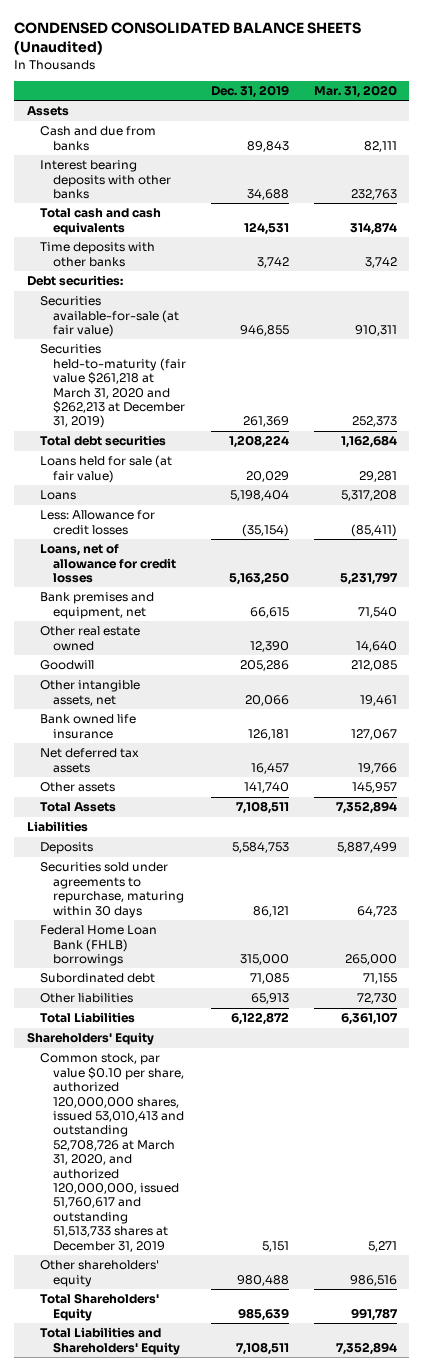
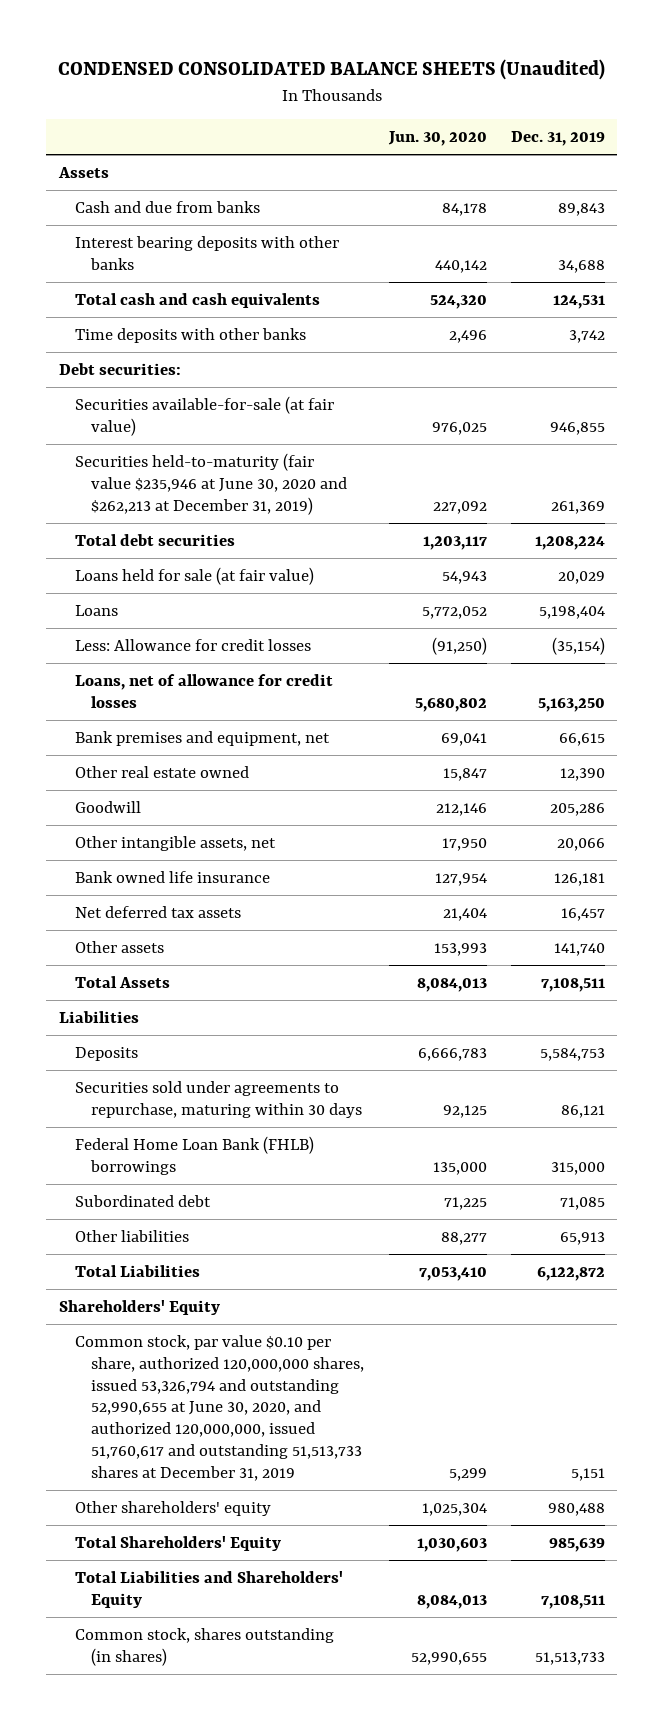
- | Dec. 31, 2019 | Mar. 31, 2020
+ | Jun. 30, 2020 | Dec. 31, 2019
- Securities held-to-maturity (fair value $261,218 at March 31, 2020 and $262,213 at December 31, 2019) | 261,369 | 252,373
+ Securities held-to-maturity (fair value $235,946 at June 30, 2020 and $262,213 at December 31, 2019) | 227,092 | 261,369
- Common stock, par value $0.10 per share, authorized 120,000,000 shares, issued 53,010,413 and outstanding 52,708,726 at March 31, 2020, and authorized 120,000,000, issued 51,760,617 and outstanding 51,513,733 shares at December 31, 2019 | 5,151 | 5,271
+ Common stock, par value $0.10 per share, authorized 120,000,000 shares, issued 53,326,794 and outstanding 52,990,655 at June 30, 2020, and authorized 120,000,000, issued 51,760,617 and outstanding 51,513,733 shares at December 31, 2019 | 5,299 | 5,151
+ Common stock, shares outstanding (in shares) | 52,990,655 | 51,513,733

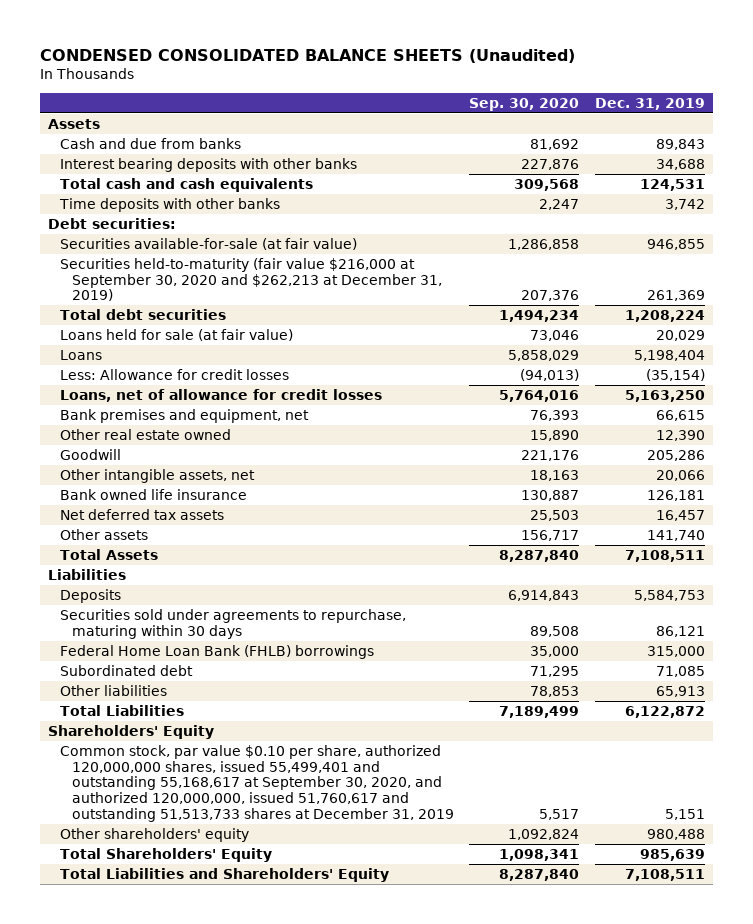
- | Jun. 30, 2020 | Dec. 31, 2019
+ | Sep. 30, 2020 | Dec. 31, 2019
- Securities held-to-maturity (fair value $235,946 at June 30, 2020 and $262,213 at December 31, 2019) | 227,092 | 261,369
+ Securities held-to-maturity (fair value $216,000 at September 30, 2020 and $262,213 at December 31, 2019) | 207,376 | 261,369
- Common stock, par value $0.10 per share, authorized 120,000,000 shares, issued 53,326,794 and outstanding 52,990,655 at June 30, 2020, and authorized 120,000,000, issued 51,760,617 and outstanding 51,513,733 shares at December 31, 2019 | 5,299 | 5,151
+ Common stock, par value $0.10 per share, authorized 120,000,000 shares, issued 55,499,401 and outstanding 55,168,617 at September 30, 2020, and authorized 120,000,000, issued 51,760,617 and outstanding 51,513,733 shares at December 31, 2019 | 5,517 | 5,151
- Common stock, shares outstanding (in shares) | 52,990,655 | 51,513,733

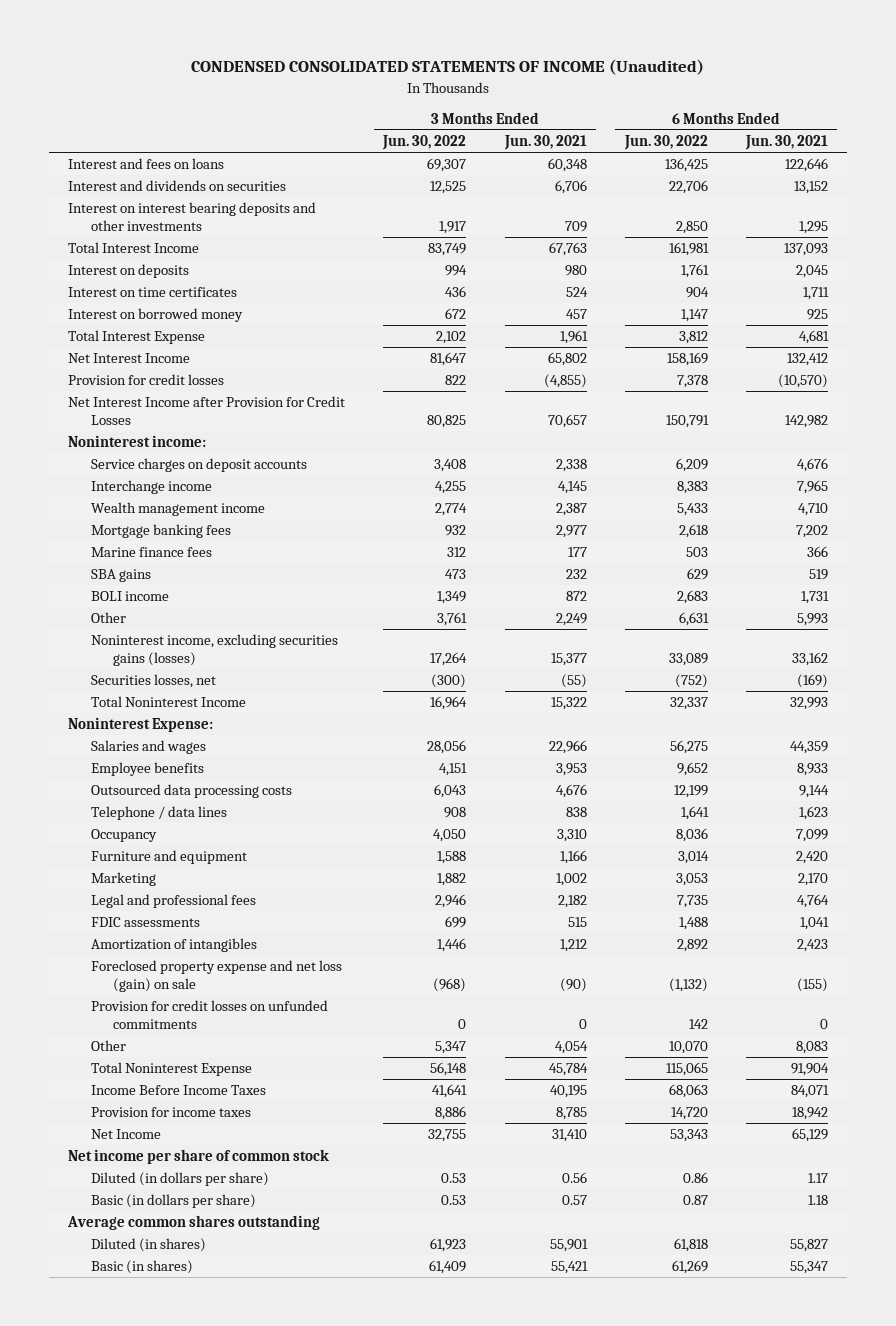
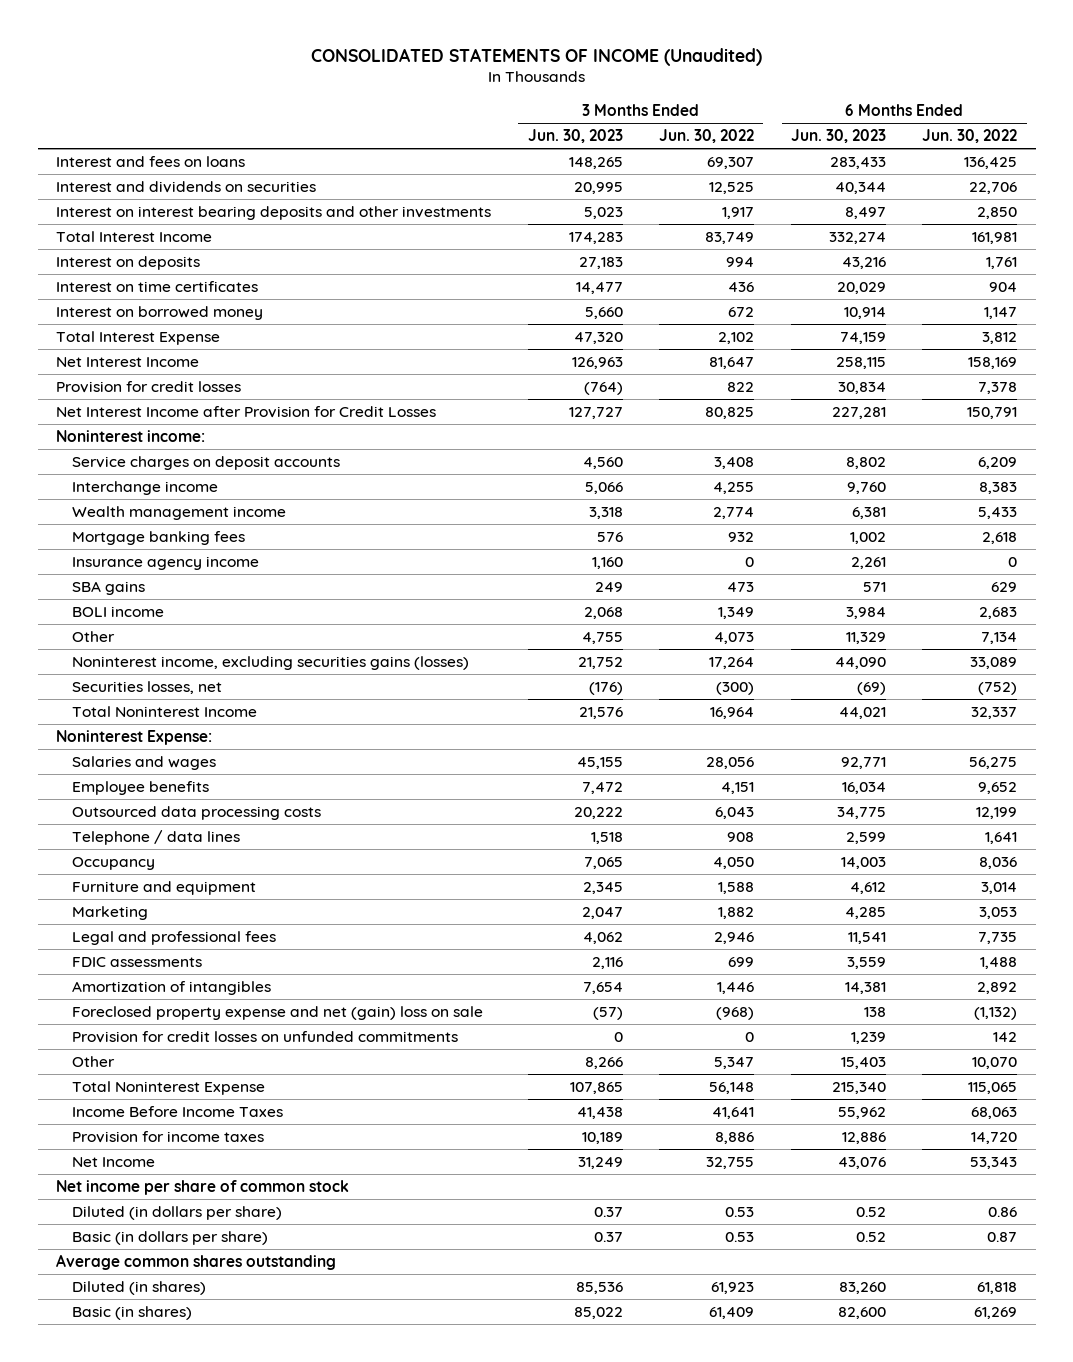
- CONDENSED CONSOLIDATED STATEMENTS OF INCOME (Unaudited)
+ CONSOLIDATED STATEMENTS OF INCOME (Unaudited)
- | 3 Months Ended Jun. 30, 2022 | 3 Months Ended Jun. 30, 2021 | 6 Months Ended Jun. 30, 2022 | 6 Months Ended Jun. 30, 2021
+ | 3 Months Ended Jun. 30, 2023 | 3 Months Ended Jun. 30, 2022 | 6 Months Ended Jun. 30, 2023 | 6 Months Ended Jun. 30, 2022
- Marine finance fees | 312 | 177 | 503 | 366
+ Insurance agency income | 1,160 | 0 | 2,261 | 0
- Other | 3,761 | 2,249 | 6,631 | 5,993
+ Other | 4,755 | 4,073 | 11,329 | 7,134
- Foreclosed property expense and net loss (gain) on sale | (968) | (90) | (1,132) | (155)
+ Foreclosed property expense and net (gain) loss on sale | (57) | (968) | 138 | (1,132)

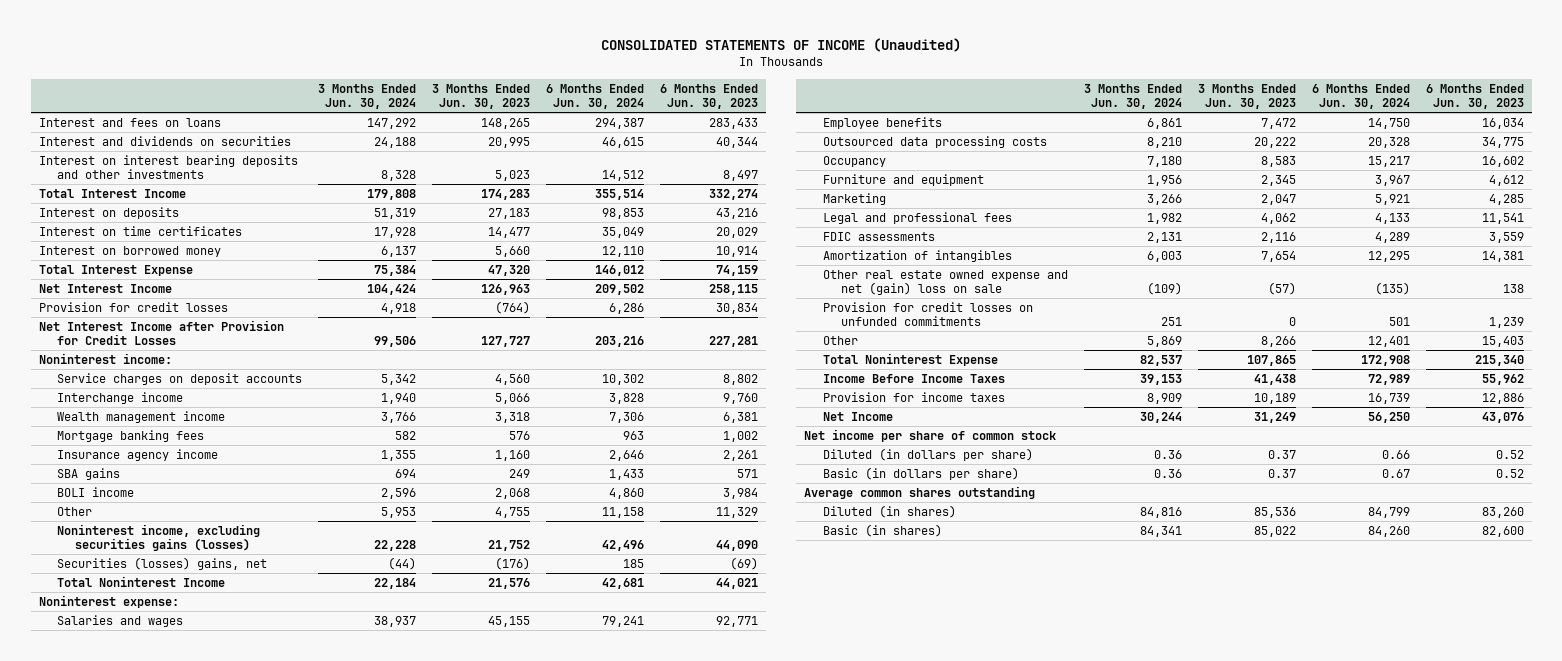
- | 3 Months Ended Jun. 30, 2023 | 3 Months Ended Jun. 30, 2022 | 6 Months Ended Jun. 30, 2023 | 6 Months Ended Jun. 30, 2022
+ | 3 Months Ended Jun. 30, 2024 | 3 Months Ended Jun. 30, 2023 | 6 Months Ended Jun. 30, 2024 | 6 Months Ended Jun. 30, 2023
- Securities losses, net | (176) | (300) | (69) | (752)
+ Securities (losses) gains, net | (44) | (176) | 185 | (69)
- Noninterest Expense:
+ Noninterest expense:
- Telephone / data lines | 1,518 | 908 | 2,599 | 1,641
- Occupancy | 7,065 | 4,050 | 14,003 | 8,036
+ Occupancy | 7,180 | 8,583 | 15,217 | 16,602
- Foreclosed property expense and net (gain) loss on sale | (57) | (968) | 138 | (1,132)
+ Other real estate owned expense and net (gain) loss on sale | (109) | (57) | (135) | 138

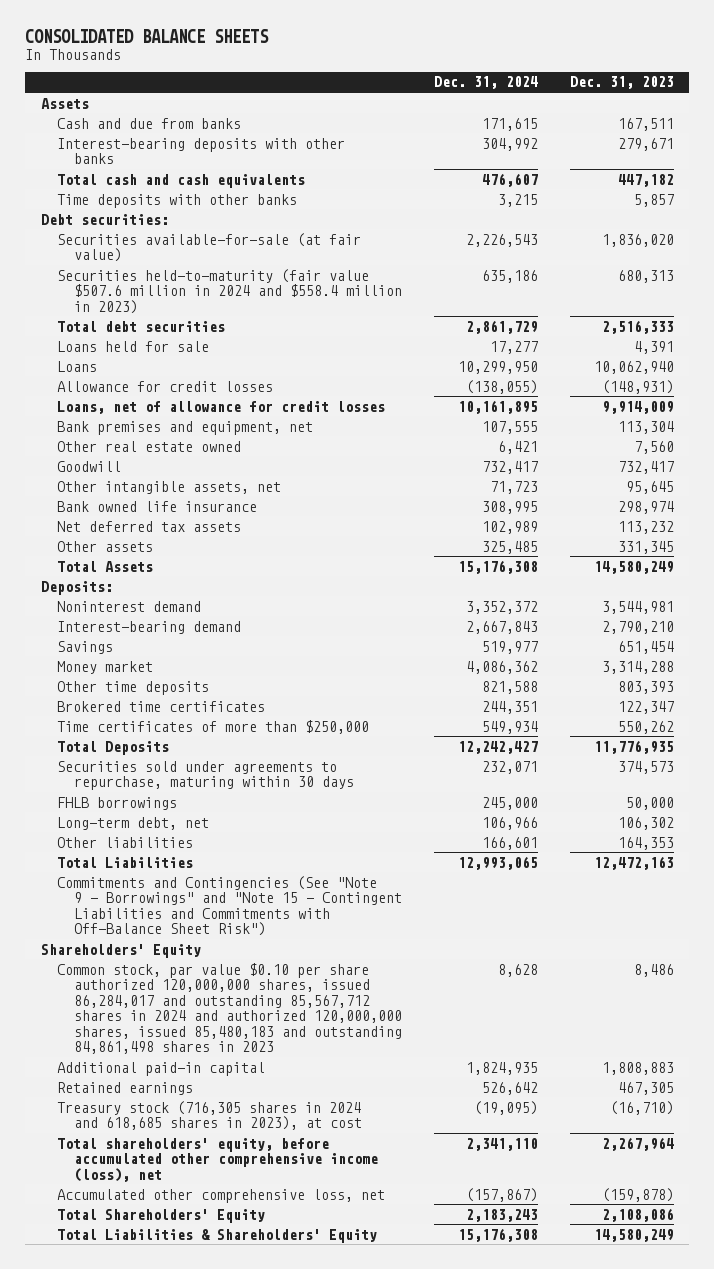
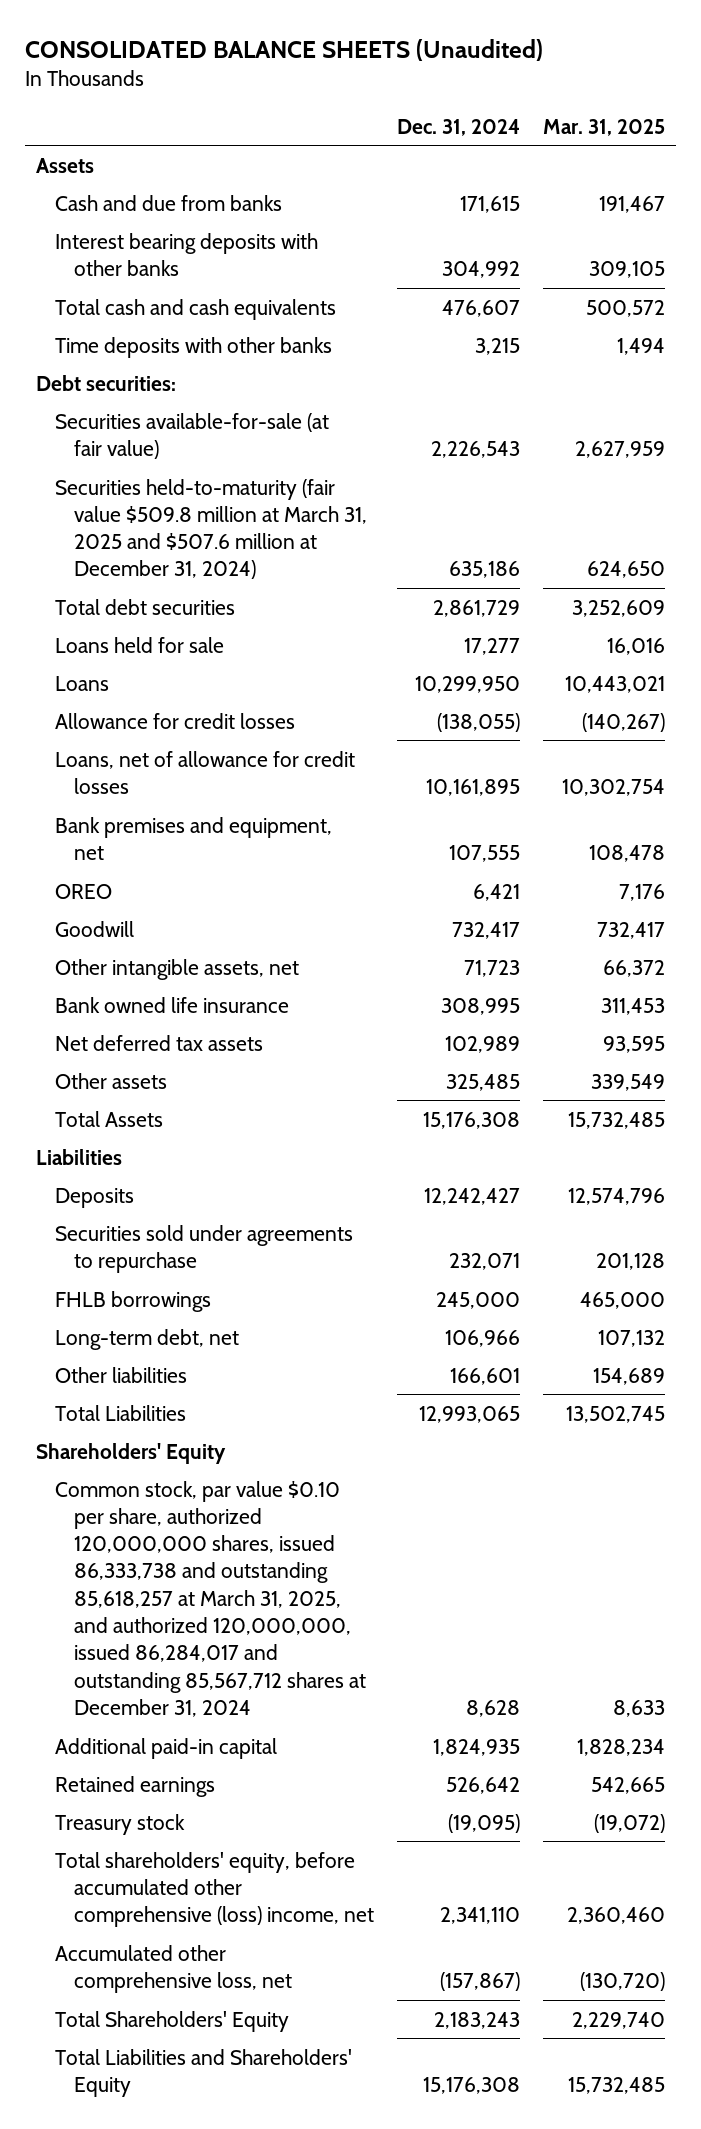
- CONSOLIDATED BALANCE SHEETS
+ CONSOLIDATED BALANCE SHEETS (Unaudited)
- | Dec. 31, 2024 | Dec. 31, 2023
+ | Dec. 31, 2024 | Mar. 31, 2025
- Interest-bearing deposits with other banks | 304,992 | 279,671
+ Interest bearing deposits with other banks | 304,992 | 309,105
- Securities held-to-maturity (fair value $507.6 million in 2024 and $558.4 million in 2023) | 635,186 | 680,313
+ Securities held-to-maturity (fair value $509.8 million at March 31, 2025 and $507.6 million at December 31, 2024) | 635,186 | 624,650
- Other real estate owned | 6,421 | 7,560
+ OREO | 6,421 | 7,176
- Deposits:
- Noninterest demand | 3,352,372 | 3,544,981
- Interest-bearing demand | 2,667,843 | 2,790,210
- Savings | 519,977 | 651,454
- Money market | 4,086,362 | 3,314,288
- Other time deposits | 821,588 | 803,393
- Brokered time certificates | 244,351 | 122,347
- Time certificates of more than $250,000 | 549,934 | 550,262
- Total Deposits | 12,242,427 | 11,776,935
- Securities sold under agreements to repurchase, maturing within 30 days | 232,071 | 374,573
+ Liabilities
+ Deposits | 12,242,427 | 12,574,796
+ Securities sold under agreements to repurchase | 232,071 | 201,128
- Commitments and Contingencies (See "Note 9 - Borrowings" and "Note 15 - Contingent Liabilities and Commitments with Off-Balance Sheet Risk")
- Common stock, par value $0.10 per share authorized 120,000,000 shares, issued 86,284,017 and outstanding 85,567,712 shares in 2024 and authorized 120,000,000 shares, issued 85,480,183 and outstanding 84,861,498 shares in 2023 | 8,628 | 8,486
+ Common stock, par value $0.10 per share, authorized 120,000,000 shares, issued 86,333,738 and outstanding 85,618,257 at March 31, 2025, and authorized 120,000,000, issued 86,284,017 and outstanding 85,567,712 shares at December 31, 2024 | 8,628 | 8,633
- Treasury stock (716,305 shares in 2024 and 618,685 shares in 2023), at cost | (19,095) | (16,710)
- Total shareholders' equity, before accumulated other comprehensive income (loss), net | 2,341,110 | 2,267,964
+ Treasury stock | (19,095) | (19,072)
+ Total shareholders' equity, before accumulated other comprehensive (loss) income, net | 2,341,110 | 2,360,460
- Total Liabilities & Shareholders' Equity | 15,176,308 | 14,580,249
+ Total Liabilities and Shareholders' Equity | 15,176,308 | 15,732,485

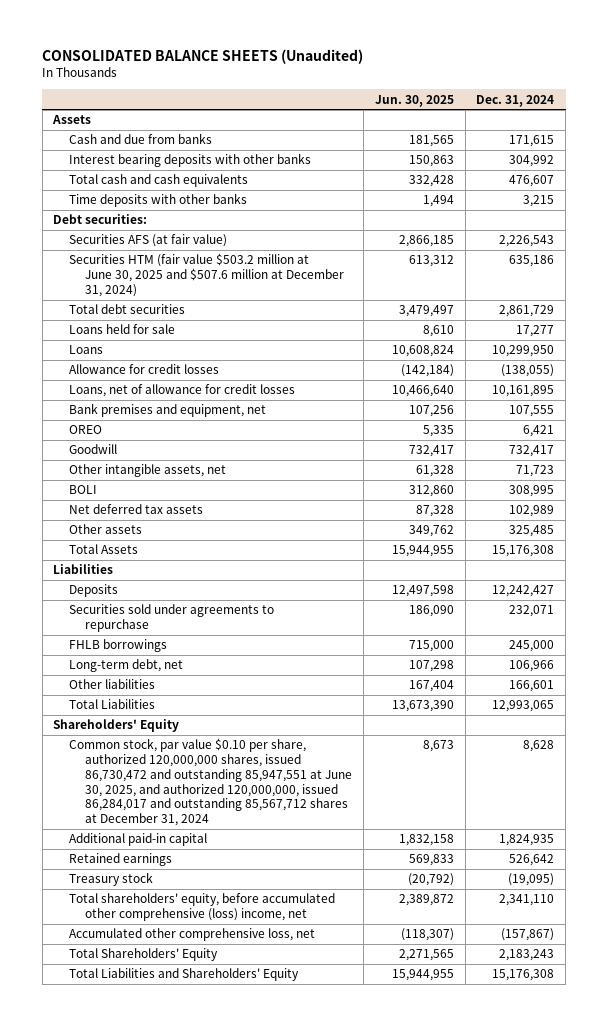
- | Dec. 31, 2024 | Mar. 31, 2025
+ | Jun. 30, 2025 | Dec. 31, 2024
- Securities available-for-sale (at fair value) | 2,226,543 | 2,627,959
- Securities held-to-maturity (fair value $509.8 million at March 31, 2025 and $507.6 million at December 31, 2024) | 635,186 | 624,650
+ Securities AFS (at fair value) | 2,866,185 | 2,226,543
+ Securities HTM (fair value $503.2 million at June 30, 2025 and $507.6 million at December 31, 2024) | 613,312 | 635,186
- Bank owned life insurance | 308,995 | 311,453
+ BOLI | 312,860 | 308,995
- Common stock, par value $0.10 per share, authorized 120,000,000 shares, issued 86,333,738 and outstanding 85,618,257 at March 31, 2025, and authorized 120,000,000, issued 86,284,017 and outstanding 85,567,712 shares at December 31, 2024 | 8,628 | 8,633
+ Common stock, par value $0.10 per share, authorized 120,000,000 shares, issued 86,730,472 and outstanding 85,947,551 at June 30, 2025, and authorized 120,000,000, issued 86,284,017 and outstanding 85,567,712 shares at December 31, 2024 | 8,673 | 8,628

